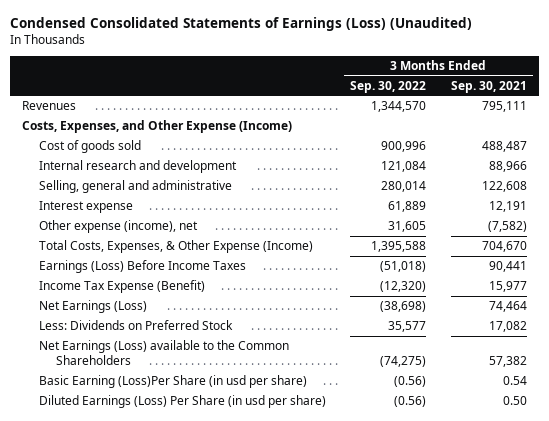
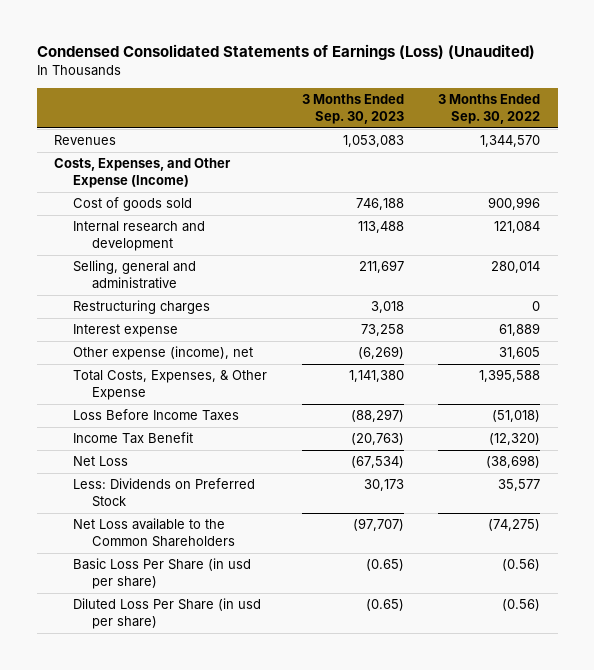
- | 3 Months Ended Sep. 30, 2022 | 3 Months Ended Sep. 30, 2021
+ | 3 Months Ended Sep. 30, 2023 | 3 Months Ended Sep. 30, 2022
+ Restructuring charges | 3,018 | 0
- Total Costs, Expenses, & Other Expense (Income) | 1,395,588 | 704,670
- Earnings (Loss) Before Income Taxes | (51,018) | 90,441
- Income Tax Expense (Benefit) | (12,320) | 15,977
- Net Earnings (Loss) | (38,698) | 74,464
+ Total Costs, Expenses, & Other Expense | 1,141,380 | 1,395,588
+ Loss Before Income Taxes | (88,297) | (51,018)
+ Income Tax Benefit | (20,763) | (12,320)
+ Net Loss | (67,534) | (38,698)
- Net Earnings (Loss) available to the Common Shareholders | (74,275) | 57,382
- Basic Earning (Loss)Per Share (in usd per share) | (0.56) | 0.54
- Diluted Earnings (Loss) Per Share (in usd per share) | (0.56) | 0.50
+ Net Loss available to the Common Shareholders | (97,707) | (74,275)
+ Basic Loss Per Share (in usd per share) | (0.65) | (0.56)
+ Diluted Loss Per Share (in usd per share) | (0.65) | (0.56)

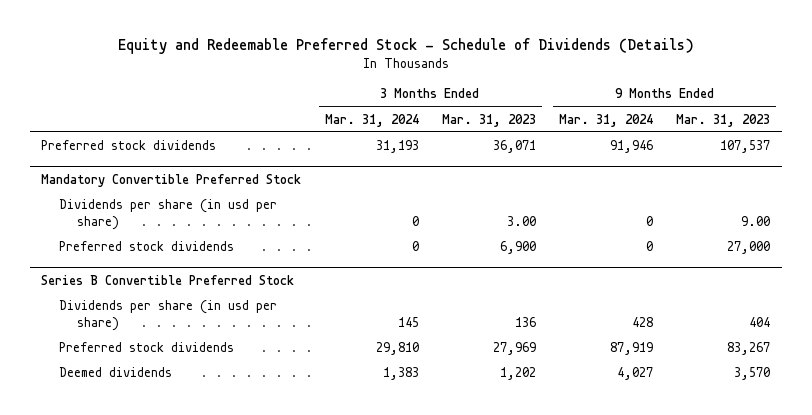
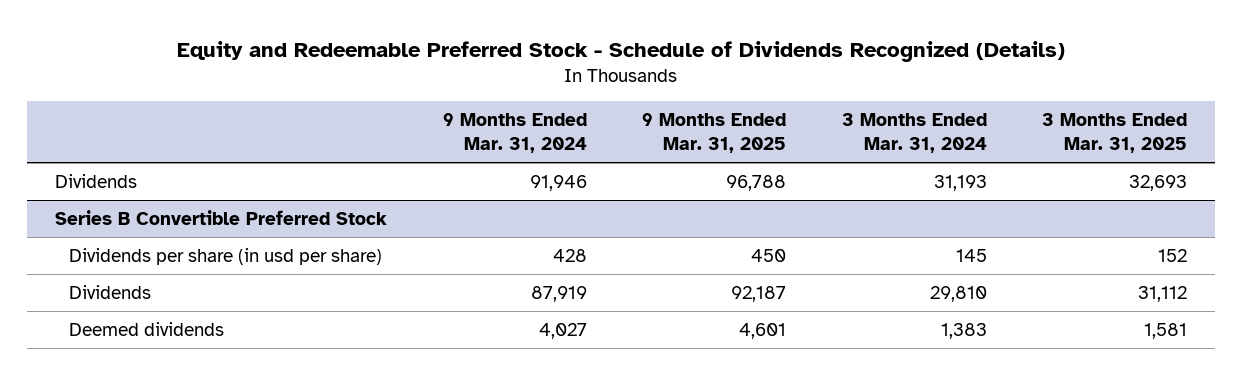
- Equity and Redeemable Preferred Stock - Schedule of Dividends (Details)
+ Equity and Redeemable Preferred Stock - Schedule of Dividends Recognized (Details)
- | 3 Months Ended Mar. 31, 2024 | 3 Months Ended Mar. 31, 2023 | 9 Months Ended Mar. 31, 2024 | 9 Months Ended Mar. 31, 2023
+ | 9 Months Ended Mar. 31, 2024 | 9 Months Ended Mar. 31, 2025 | 3 Months Ended Mar. 31, 2024 | 3 Months Ended Mar. 31, 2025
- Preferred stock dividends | 31,193 | 36,071 | 91,946 | 107,537
- Mandatory Convertible Preferred Stock
- Dividends per share (in usd per share) | 0 | 3.00 | 0 | 9.00
- Preferred stock dividends | 0 | 6,900 | 0 | 27,000
+ Dividends | 91,946 | 96,788 | 31,193 | 32,693
@ Series B Convertible Preferred Stock
- Preferred stock dividends | 29,810 | 27,969 | 87,919 | 83,267
+ Dividends | 87,919 | 92,187 | 29,810 | 31,112

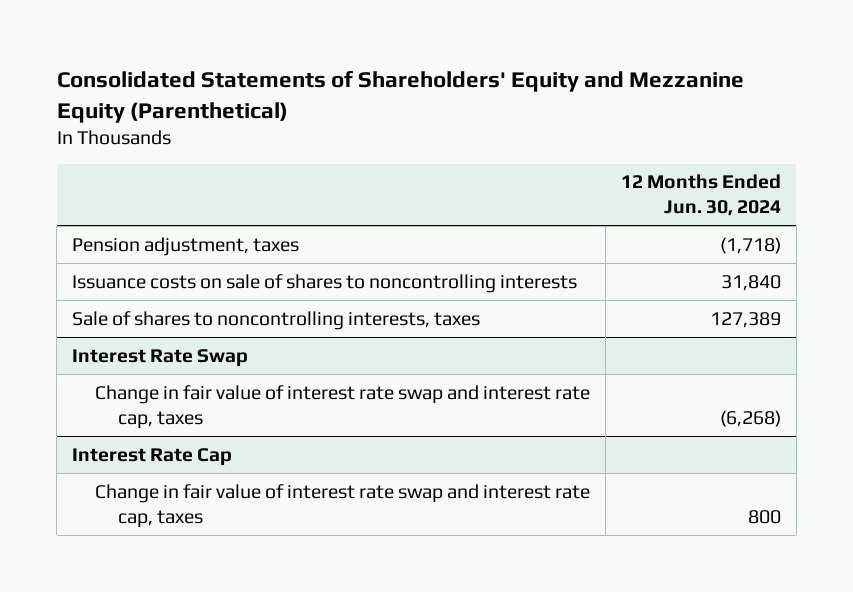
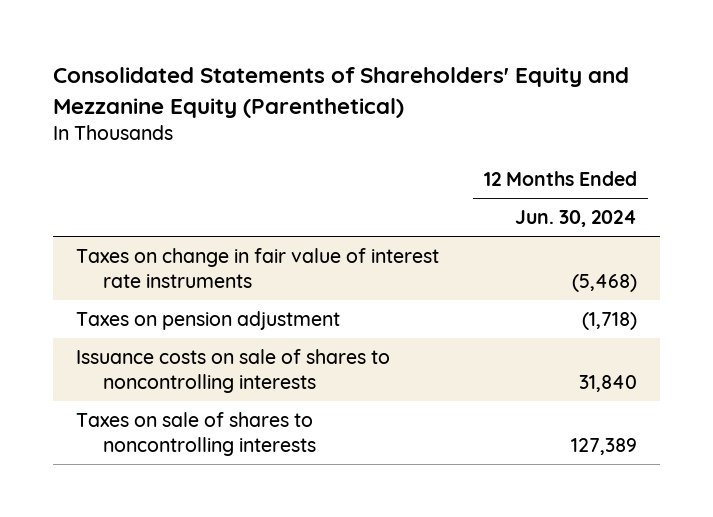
- Pension adjustment, taxes | (1,718)
+ Taxes on change in fair value of interest rate instruments | (5,468)
+ Taxes on pension adjustment | (1,718)
- Sale of shares to noncontrolling interests, taxes | 127,389
- Interest Rate Swap
- Change in fair value of interest rate swap and interest rate cap, taxes | (6,268)
- Interest Rate Cap
- Change in fair value of interest rate swap and interest rate cap, taxes | 800
+ Taxes on sale of shares to noncontrolling interests | 127,389

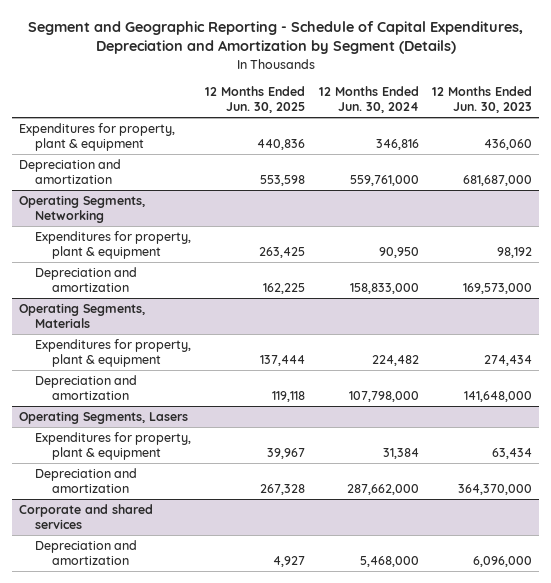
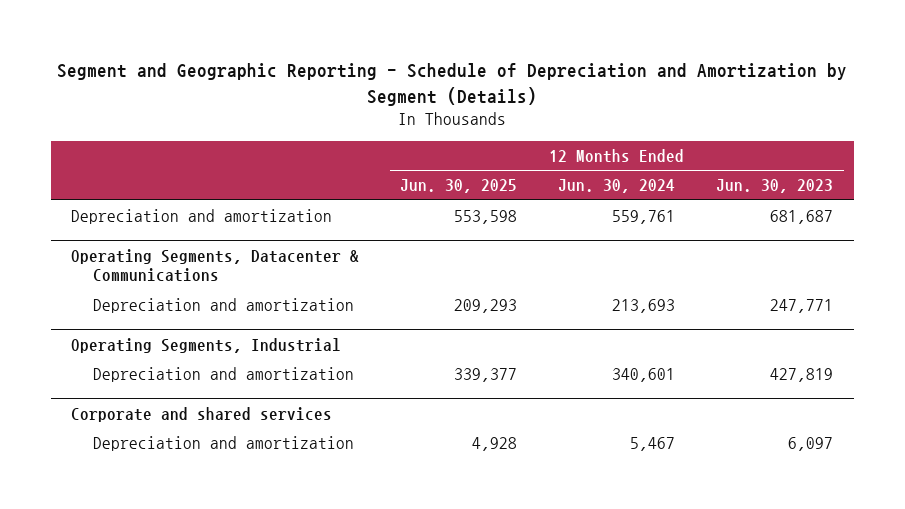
- Segment and Geographic Reporting - Schedule of Capital Expenditures, Depreciation and Amortization by Segment (Details)
+ Segment and Geographic Reporting - Schedule of Depreciation and Amortization by Segment (Details)
- Expenditures for property, plant & equipment | 440,836 | 346,816 | 436,060
- Depreciation and amortization | 553,598 | 559,761,000 | 681,687,000
- Operating Segments, Networking
- Expenditures for property, plant & equipment | 263,425 | 90,950 | 98,192
- Depreciation and amortization | 162,225 | 158,833,000 | 169,573,000
- Operating Segments, Materials
- Expenditures for property, plant & equipment | 137,444 | 224,482 | 274,434
- Depreciation and amortization | 119,118 | 107,798,000 | 141,648,000
- Operating Segments, Lasers
- Expenditures for property, plant & equipment | 39,967 | 31,384 | 63,434
- Depreciation and amortization | 267,328 | 287,662,000 | 364,370,000
+ Depreciation and amortization | 553,598 | 559,761 | 681,687
+ Operating Segments, Datacenter & Communications
+ Depreciation and amortization | 209,293 | 213,693 | 247,771
+ Operating Segments, Industrial
+ Depreciation and amortization | 339,377 | 340,601 | 427,819
@ Corporate and shared services
- Depreciation and amortization | 4,927 | 5,468,000 | 6,096,000
+ Depreciation and amortization | 4,928 | 5,467 | 6,097

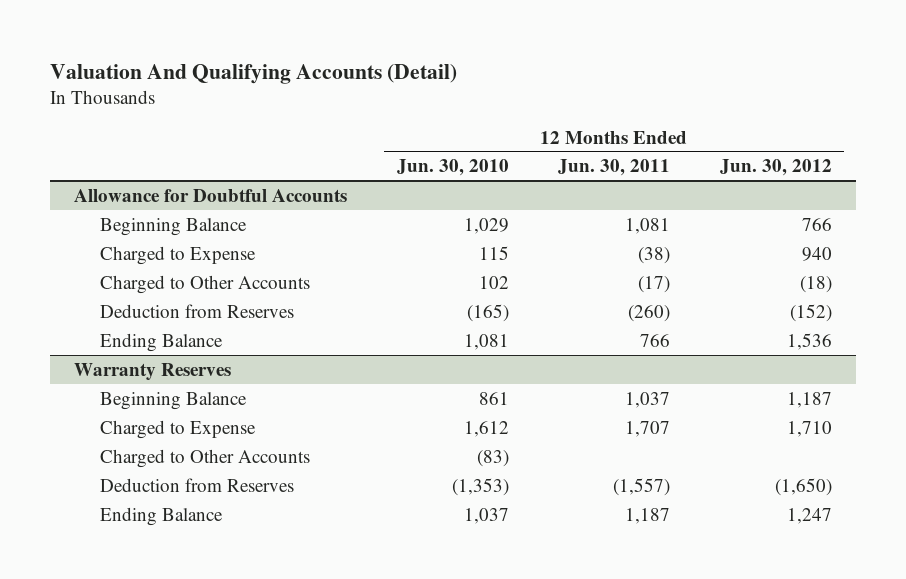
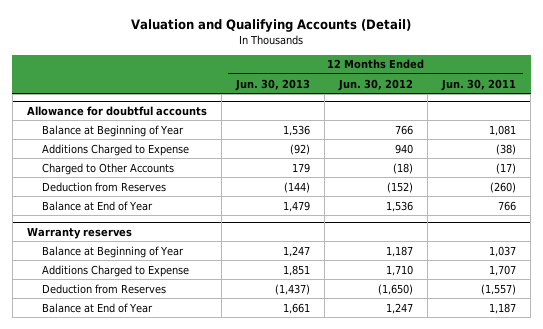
- Valuation And Qualifying Accounts (Detail)
+ Valuation and Qualifying Accounts (Detail)
- | 12 Months Ended Jun. 30, 2010 | 12 Months Ended Jun. 30, 2011 | 12 Months Ended Jun. 30, 2012
+ | 12 Months Ended Jun. 30, 2013 | 12 Months Ended Jun. 30, 2012 | 12 Months Ended Jun. 30, 2011
- Allowance for Doubtful Accounts
- Beginning Balance | 1,029 | 1,081 | 766
- Charged to Expense | 115 | (38) | 940
+ Allowance for doubtful accounts
+ Balance at Beginning of Year | 1,536 | 766 | 1,081
+ Additions Charged to Expense | (92) | 940 | (38)
- Ending Balance | 1,081 | 766 | 1,536
- Warranty Reserves
- Beginning Balance | 861 | 1,037 | 1,187
- Charged to Expense | 1,612 | 1,707 | 1,710
- Charged to Other Accounts | (83) | |
+ Balance at End of Year | 1,479 | 1,536 | 766
+ Warranty reserves
+ Balance at Beginning of Year | 1,247 | 1,187 | 1,037
+ Additions Charged to Expense | 1,851 | 1,710 | 1,707
- Ending Balance | 1,037 | 1,187 | 1,247
+ Balance at End of Year | 1,661 | 1,247 | 1,187

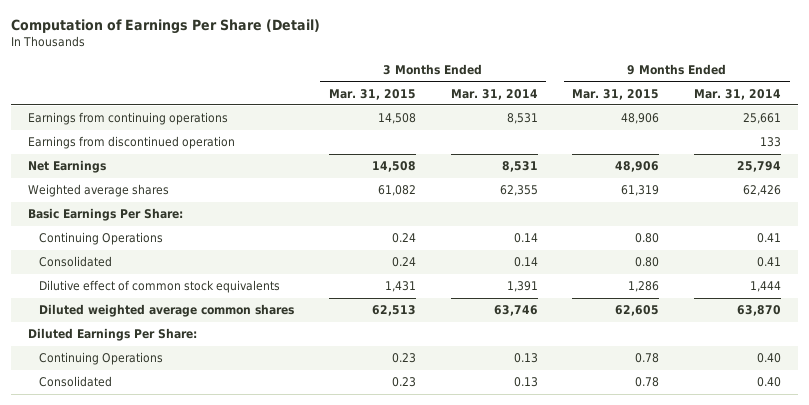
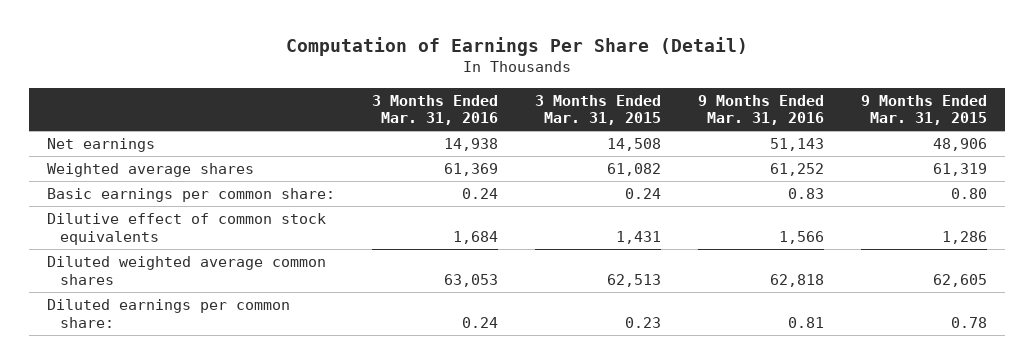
- | 3 Months Ended Mar. 31, 2015 | 3 Months Ended Mar. 31, 2014 | 9 Months Ended Mar. 31, 2015 | 9 Months Ended Mar. 31, 2014
+ | 3 Months Ended Mar. 31, 2016 | 3 Months Ended Mar. 31, 2015 | 9 Months Ended Mar. 31, 2016 | 9 Months Ended Mar. 31, 2015
- Earnings from continuing operations | 14,508 | 8,531 | 48,906 | 25,661
- Earnings from discontinued operation | | | | 133
- Net Earnings | 14,508 | 8,531 | 48,906 | 25,794
+ Net earnings | 14,938 | 14,508 | 51,143 | 48,906
- Basic Earnings Per Share:
- Continuing Operations | 0.24 | 0.14 | 0.80 | 0.41
- Consolidated | 0.24 | 0.14 | 0.80 | 0.41
+ Basic earnings per common share: | 0.24 | 0.24 | 0.83 | 0.80
- Diluted Earnings Per Share:
- Continuing Operations | 0.23 | 0.13 | 0.78 | 0.40
- Consolidated | 0.23 | 0.13 | 0.78 | 0.40
+ Diluted earnings per common share: | 0.24 | 0.23 | 0.81 | 0.78

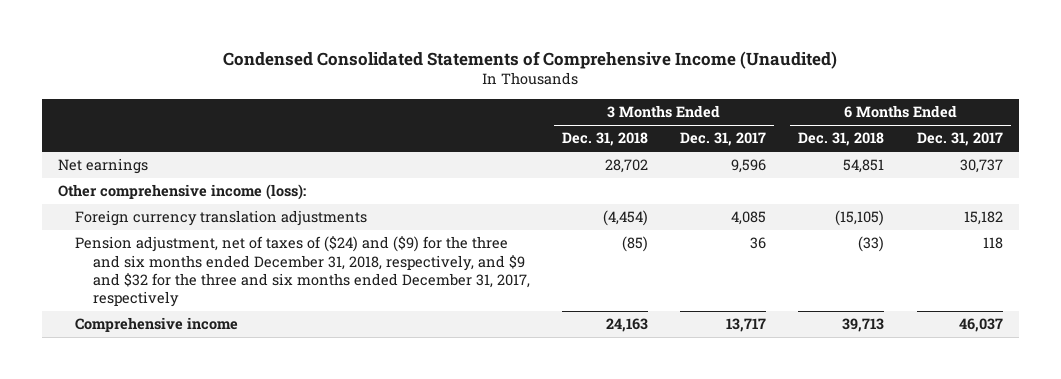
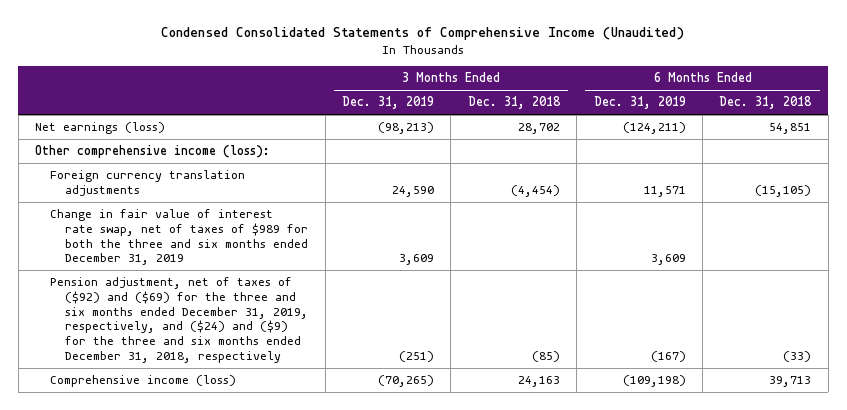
- | 3 Months Ended Dec. 31, 2018 | 3 Months Ended Dec. 31, 2017 | 6 Months Ended Dec. 31, 2018 | 6 Months Ended Dec. 31, 2017
+ | 3 Months Ended Dec. 31, 2019 | 3 Months Ended Dec. 31, 2018 | 6 Months Ended Dec. 31, 2019 | 6 Months Ended Dec. 31, 2018
- Net earnings | 28,702 | 9,596 | 54,851 | 30,737
+ Net earnings (loss) | (98,213) | 28,702 | (124,211) | 54,851
- Pension adjustment, net of taxes of ($24) and ($9) for the three and six months ended December 31, 2018, respectively, and $9 and $32 for the three and six months ended December 31, 2017, respectively | (85) | 36 | (33) | 118
- Comprehensive income | 24,163 | 13,717 | 39,713 | 46,037
+ Change in fair value of interest rate swap, net of taxes of $989 for both the three and six months ended December 31, 2019 | 3,609 | | 3,609 |
+ Pension adjustment, net of taxes of ($92) and ($69) for the three and six months ended December 31, 2019, respectively, and ($24) and ($9) for the three and six months ended December 31, 2018, respectively | (251) | (85) | (167) | (33)
+ Comprehensive income (loss) | (70,265) | 24,163 | (109,198) | 39,713

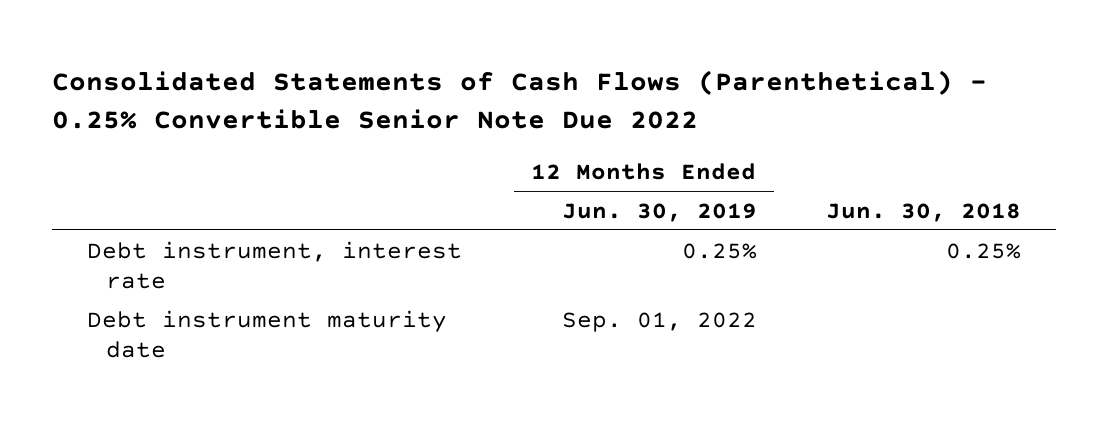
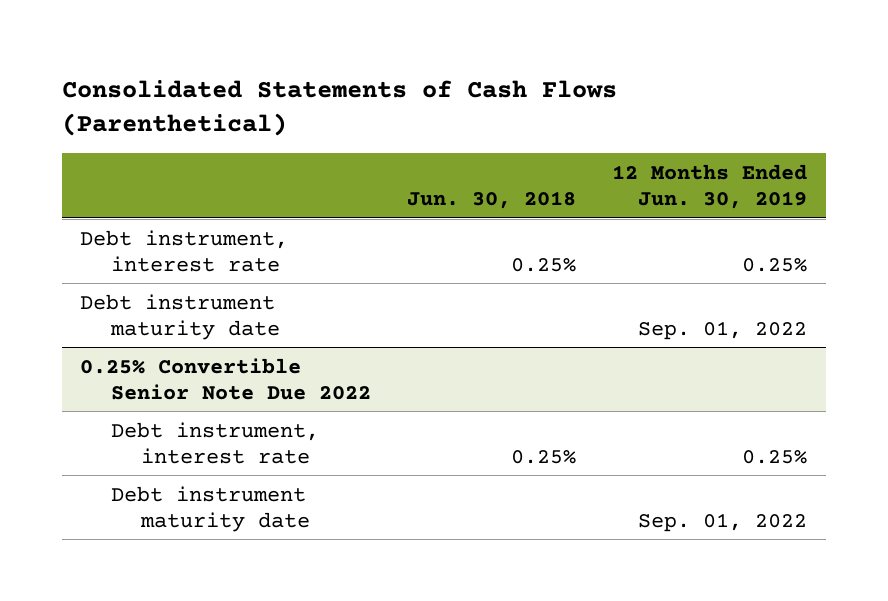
- Consolidated Statements of Cash Flows (Parenthetical) - 0.25% Convertible Senior Note Due 2022
+ Consolidated Statements of Cash Flows (Parenthetical)
- | 12 Months Ended Jun. 30, 2019 | Jun. 30, 2018
+ | Jun. 30, 2018 | 12 Months Ended Jun. 30, 2019
+ 0.25% Convertible Senior Note Due 2022
+ Debt instrument, interest rate | 0.25% | 0.25%
+ Debt instrument maturity date | | Sep. 01, 2022

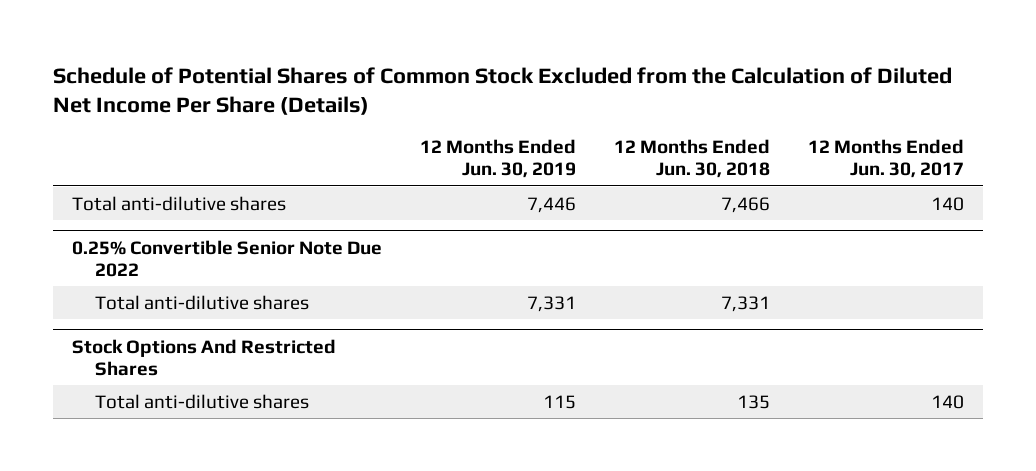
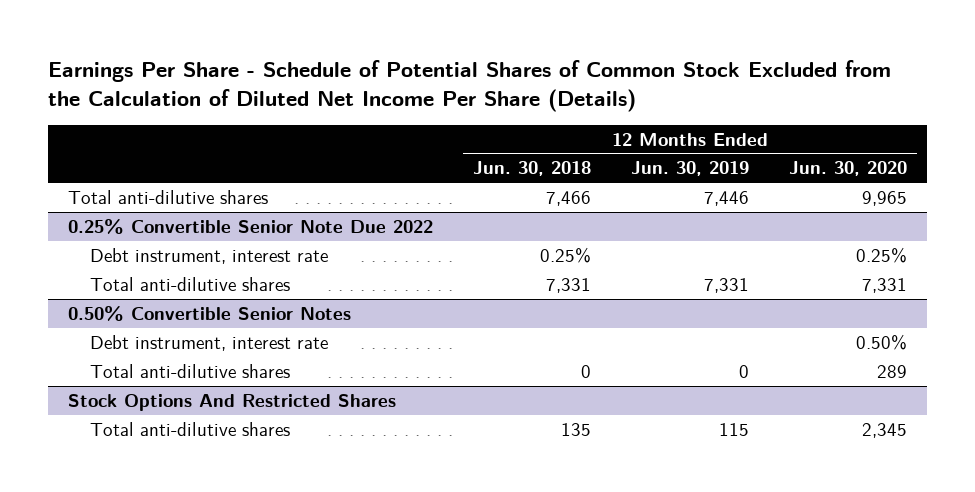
- Schedule of Potential Shares of Common Stock Excluded from the Calculation of Diluted Net Income Per Share (Details)
+ Earnings Per Share - Schedule of Potential Shares of Common Stock Excluded from the Calculation of Diluted Net Income Per Share (Details)
- | 12 Months Ended Jun. 30, 2019 | 12 Months Ended Jun. 30, 2018 | 12 Months Ended Jun. 30, 2017
+ | 12 Months Ended Jun. 30, 2018 | 12 Months Ended Jun. 30, 2019 | 12 Months Ended Jun. 30, 2020
@ 0.25% Convertible Senior Note Due 2022
+ Debt instrument, interest rate | 0.25% | | 0.25%
+ 0.50% Convertible Senior Notes
+ Debt instrument, interest rate | | | 0.50%
+ Total anti-dilutive shares | 0 | 0 | 289

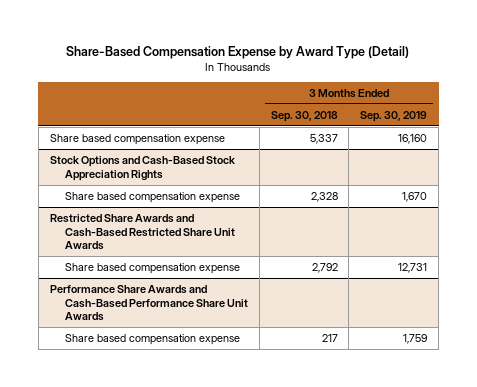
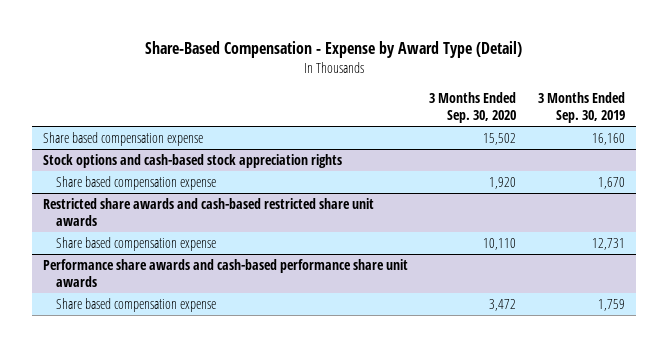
- Share-Based Compensation Expense by Award Type (Detail)
+ Share-Based Compensation - Expense by Award Type (Detail)
- | 3 Months Ended Sep. 30, 2018 | 3 Months Ended Sep. 30, 2019
+ | 3 Months Ended Sep. 30, 2020 | 3 Months Ended Sep. 30, 2019
- Stock Options and Cash-Based Stock Appreciation Rights
+ Stock options and cash-based stock appreciation rights
- Restricted Share Awards and Cash-Based Restricted Share Unit Awards
+ Restricted share awards and cash-based restricted share unit awards
- Performance Share Awards and Cash-Based Performance Share Unit Awards
+ Performance share awards and cash-based performance share unit awards

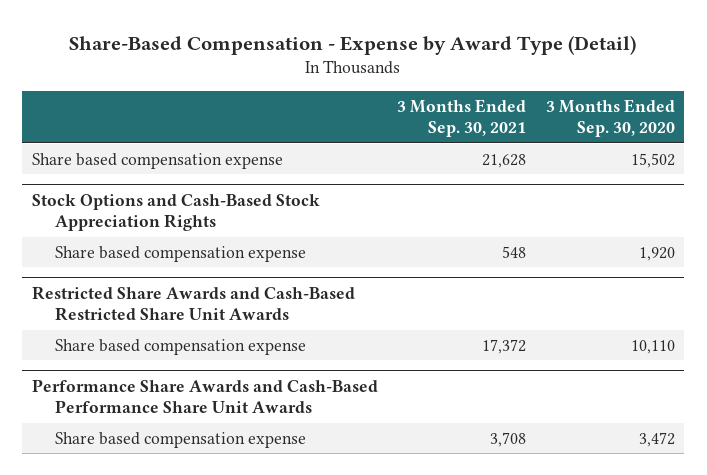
- | 3 Months Ended Sep. 30, 2020 | 3 Months Ended Sep. 30, 2019
+ | 3 Months Ended Sep. 30, 2021 | 3 Months Ended Sep. 30, 2020
- Stock options and cash-based stock appreciation rights
+ Stock Options and Cash-Based Stock Appreciation Rights
- Restricted share awards and cash-based restricted share unit awards
+ Restricted Share Awards and Cash-Based Restricted Share Unit Awards
- Performance share awards and cash-based performance share unit awards
+ Performance Share Awards and Cash-Based Performance Share Unit Awards

